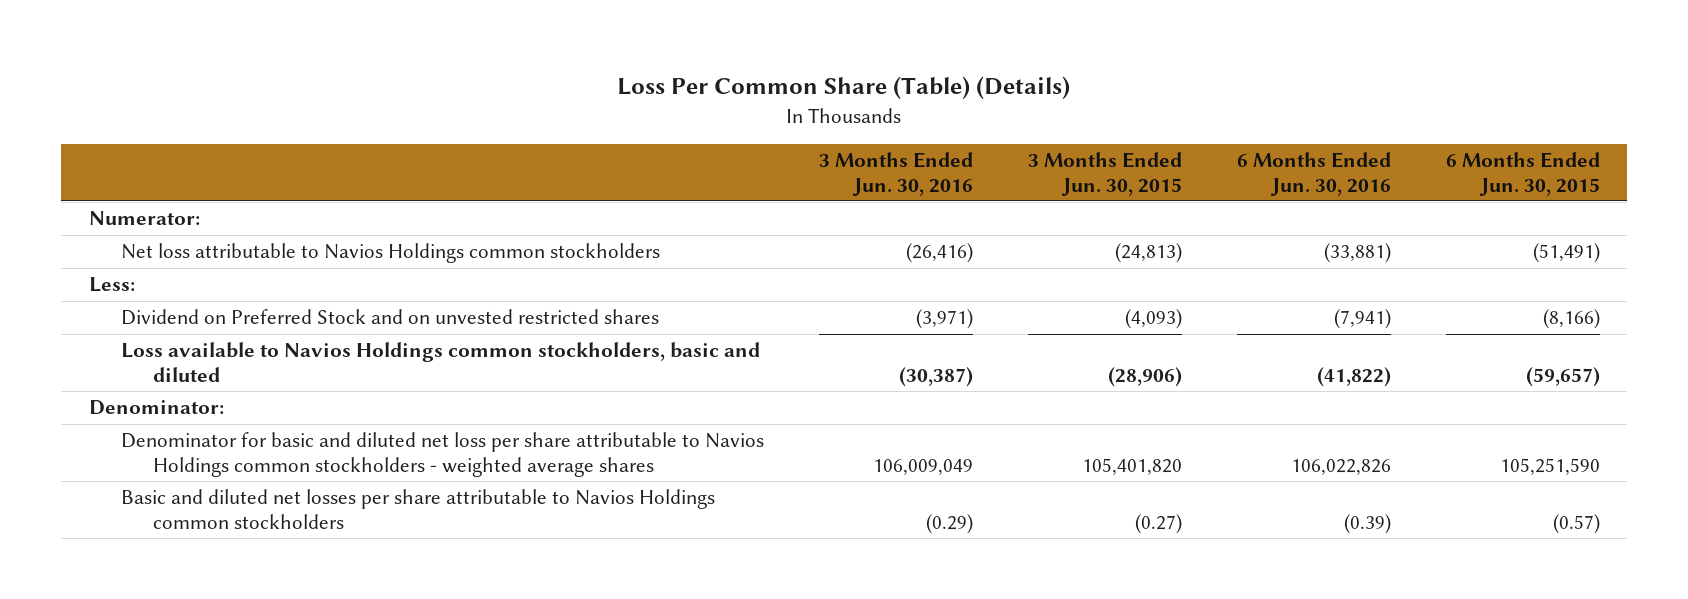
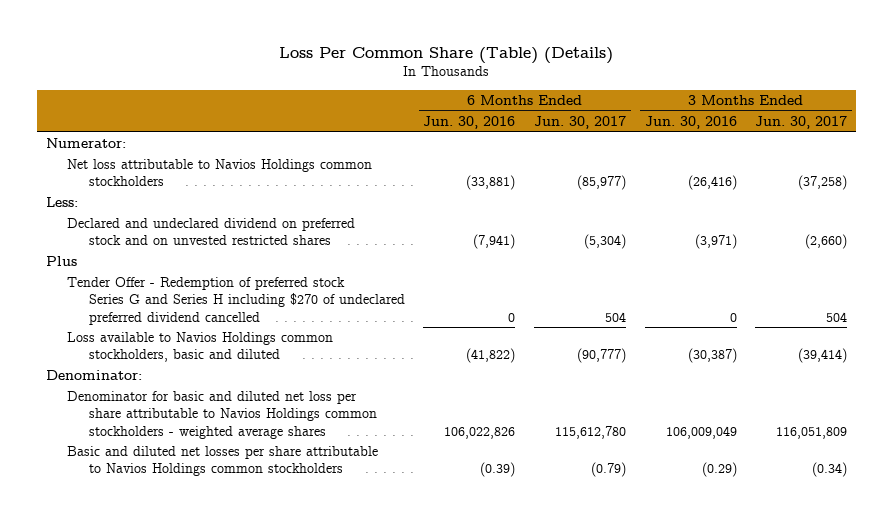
- | 3 Months Ended Jun. 30, 2016 | 3 Months Ended Jun. 30, 2015 | 6 Months Ended Jun. 30, 2016 | 6 Months Ended Jun. 30, 2015
+ | 6 Months Ended Jun. 30, 2016 | 6 Months Ended Jun. 30, 2017 | 3 Months Ended Jun. 30, 2016 | 3 Months Ended Jun. 30, 2017
- Dividend on Preferred Stock and on unvested restricted shares | (3,971) | (4,093) | (7,941) | (8,166)
+ Declared and undeclared dividend on preferred stock and on unvested restricted shares | (7,941) | (5,304) | (3,971) | (2,660)
+ Plus
+ Tender Offer - Redemption of preferred stock Series G and Series H including $270 of undeclared preferred dividend cancelled | 0 | 504 | 0 | 504

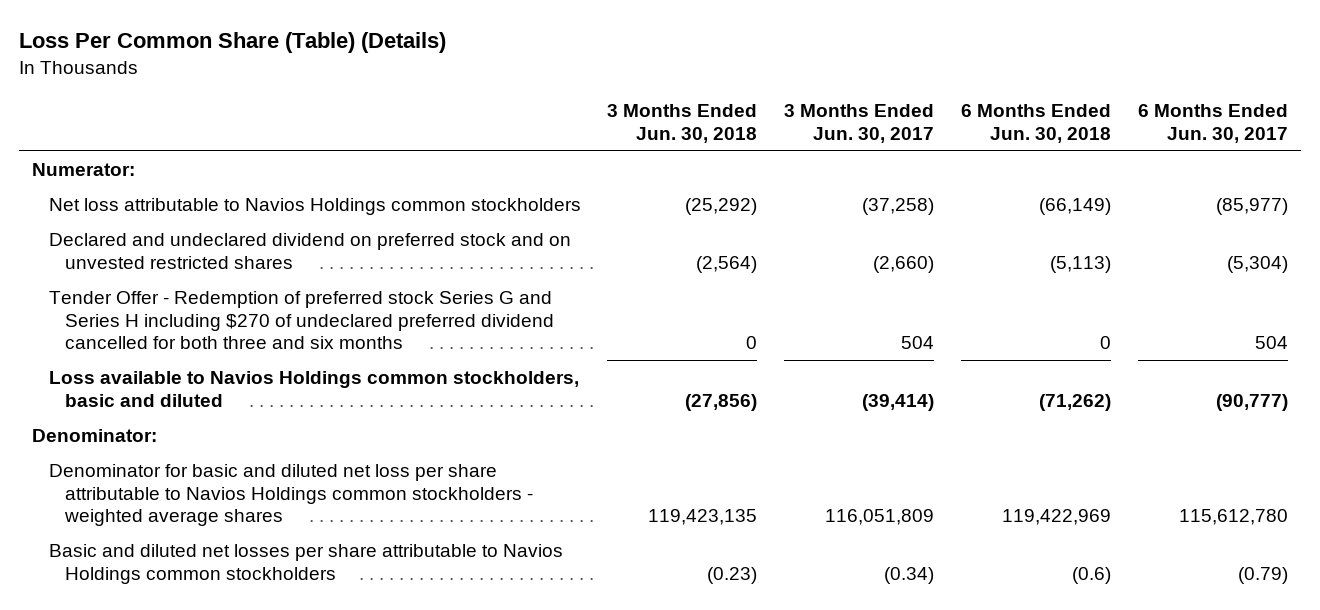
- | 6 Months Ended Jun. 30, 2016 | 6 Months Ended Jun. 30, 2017 | 3 Months Ended Jun. 30, 2016 | 3 Months Ended Jun. 30, 2017
+ | 3 Months Ended Jun. 30, 2018 | 3 Months Ended Jun. 30, 2017 | 6 Months Ended Jun. 30, 2018 | 6 Months Ended Jun. 30, 2017
- Less:
- Plus
- Tender Offer - Redemption of preferred stock Series G and Series H including $270 of undeclared preferred dividend cancelled | 0 | 504 | 0 | 504
+ Tender Offer - Redemption of preferred stock Series G and Series H including $270 of undeclared preferred dividend cancelled for both three and six months | 0 | 504 | 0 | 504

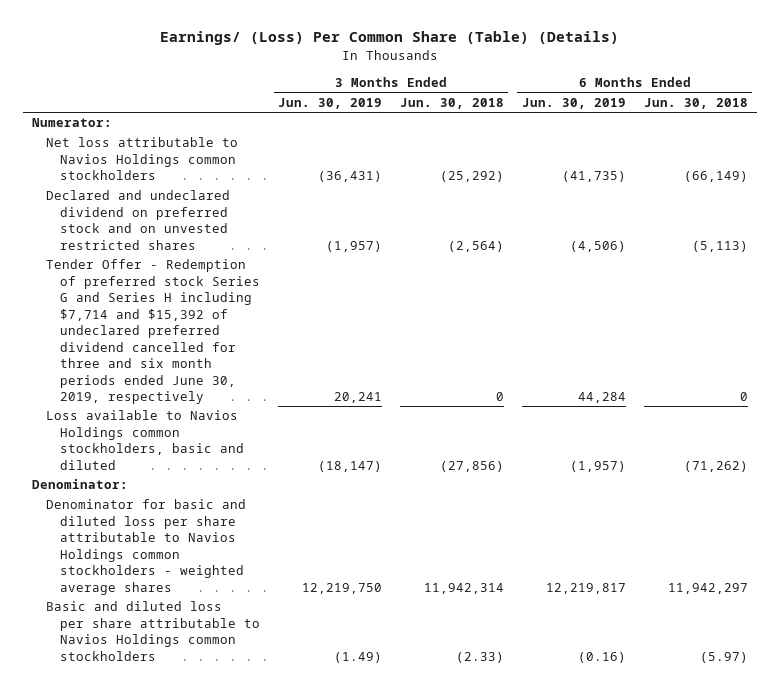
- Loss Per Common Share (Table) (Details)
+ Earnings/ (Loss) Per Common Share (Table) (Details)
- | 3 Months Ended Jun. 30, 2018 | 3 Months Ended Jun. 30, 2017 | 6 Months Ended Jun. 30, 2018 | 6 Months Ended Jun. 30, 2017
+ | 3 Months Ended Jun. 30, 2019 | 3 Months Ended Jun. 30, 2018 | 6 Months Ended Jun. 30, 2019 | 6 Months Ended Jun. 30, 2018
- Tender Offer - Redemption of preferred stock Series G and Series H including $270 of undeclared preferred dividend cancelled for both three and six months | 0 | 504 | 0 | 504
+ Tender Offer - Redemption of preferred stock Series G and Series H including $7,714 and $15,392 of undeclared preferred dividend cancelled for three and six month periods ended June 30, 2019, respectively | 20,241 | 0 | 44,284 | 0
- Denominator for basic and diluted net loss per share attributable to Navios Holdings common stockholders - weighted average shares | 119,423,135 | 116,051,809 | 119,422,969 | 115,612,780
- Basic and diluted net losses per share attributable to Navios Holdings common stockholders | (0.23) | (0.34) | (0.6) | (0.79)
+ Denominator for basic and diluted loss per share attributable to Navios Holdings common stockholders - weighted average shares | 12,219,750 | 11,942,314 | 12,219,817 | 11,942,297
+ Basic and diluted loss per share attributable to Navios Holdings common stockholders | (1.49) | (2.33) | (0.16) | (5.97)

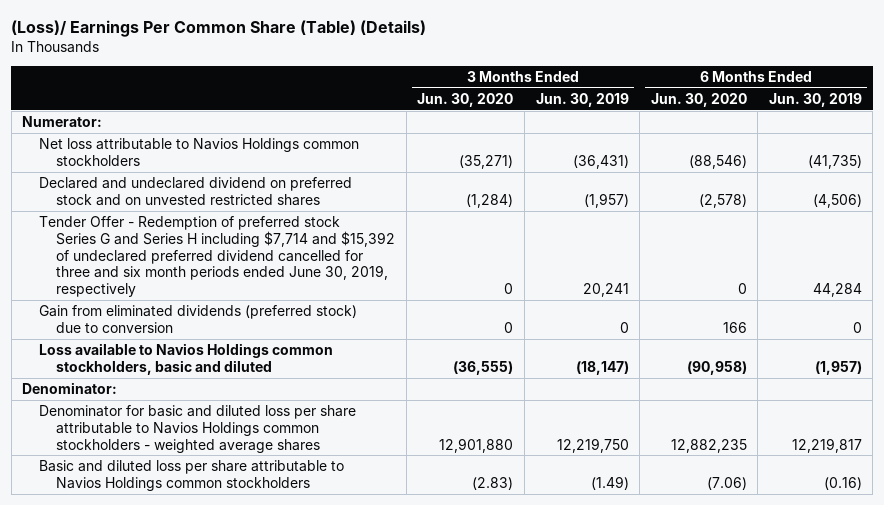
- Earnings/ (Loss) Per Common Share (Table) (Details)
+ (Loss)/ Earnings Per Common Share (Table) (Details)
- | 3 Months Ended Jun. 30, 2019 | 3 Months Ended Jun. 30, 2018 | 6 Months Ended Jun. 30, 2019 | 6 Months Ended Jun. 30, 2018
+ | 3 Months Ended Jun. 30, 2020 | 3 Months Ended Jun. 30, 2019 | 6 Months Ended Jun. 30, 2020 | 6 Months Ended Jun. 30, 2019
+ Gain from eliminated dividends (preferred stock) due to conversion | 0 | 0 | 166 | 0

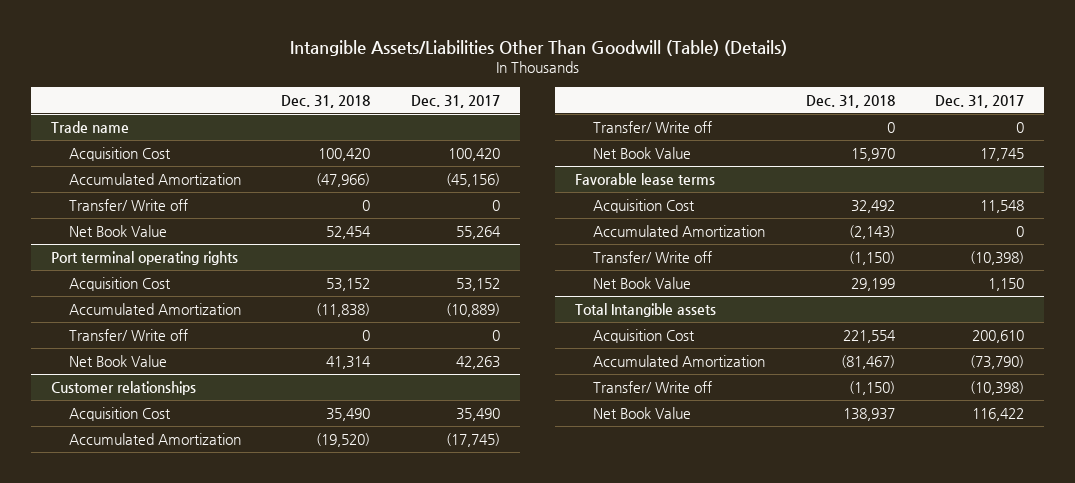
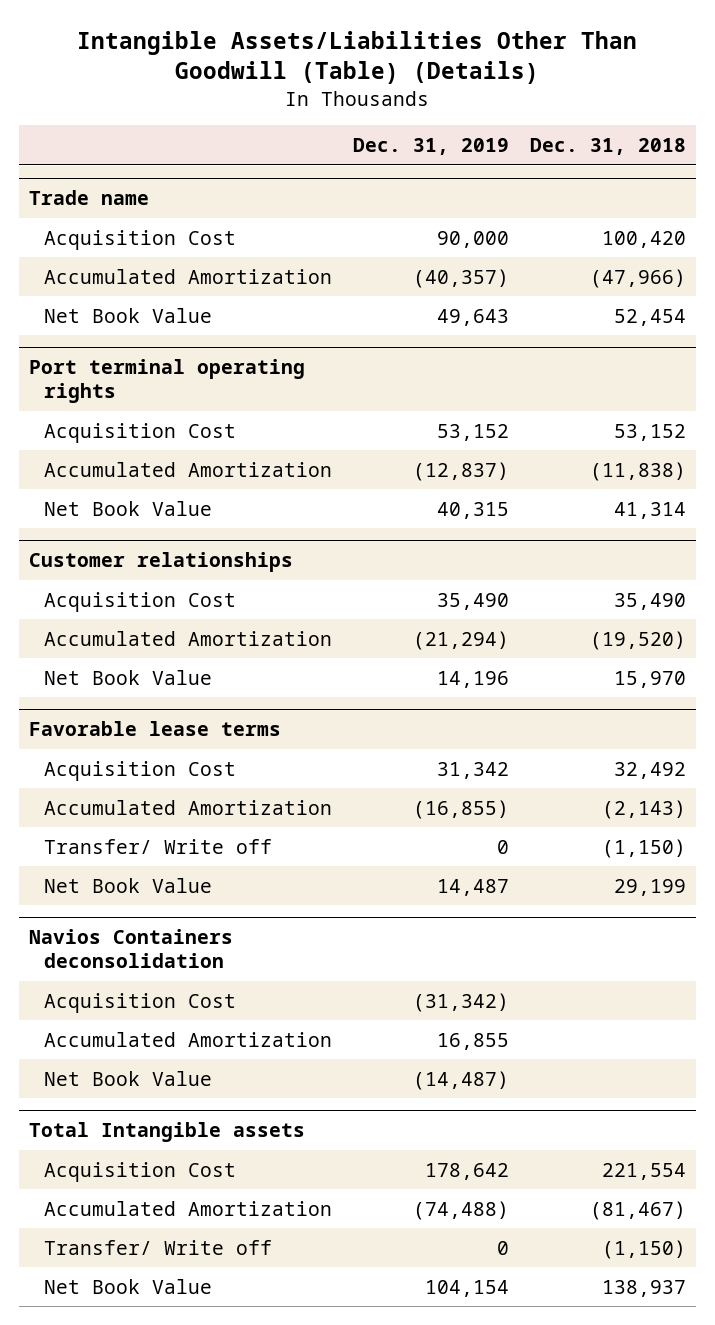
- | Dec. 31, 2018 | Dec. 31, 2017
+ | Dec. 31, 2019 | Dec. 31, 2018
@ Trade name
- Transfer/ Write off | 0 | 0
@ Port terminal operating rights
- Transfer/ Write off | 0 | 0
@ Customer relationships
- Transfer/ Write off | 0 | 0
+ Navios Containers deconsolidation
+ Acquisition Cost | (31,342) |
+ Accumulated Amortization | 16,855 |
+ Net Book Value | (14,487) |

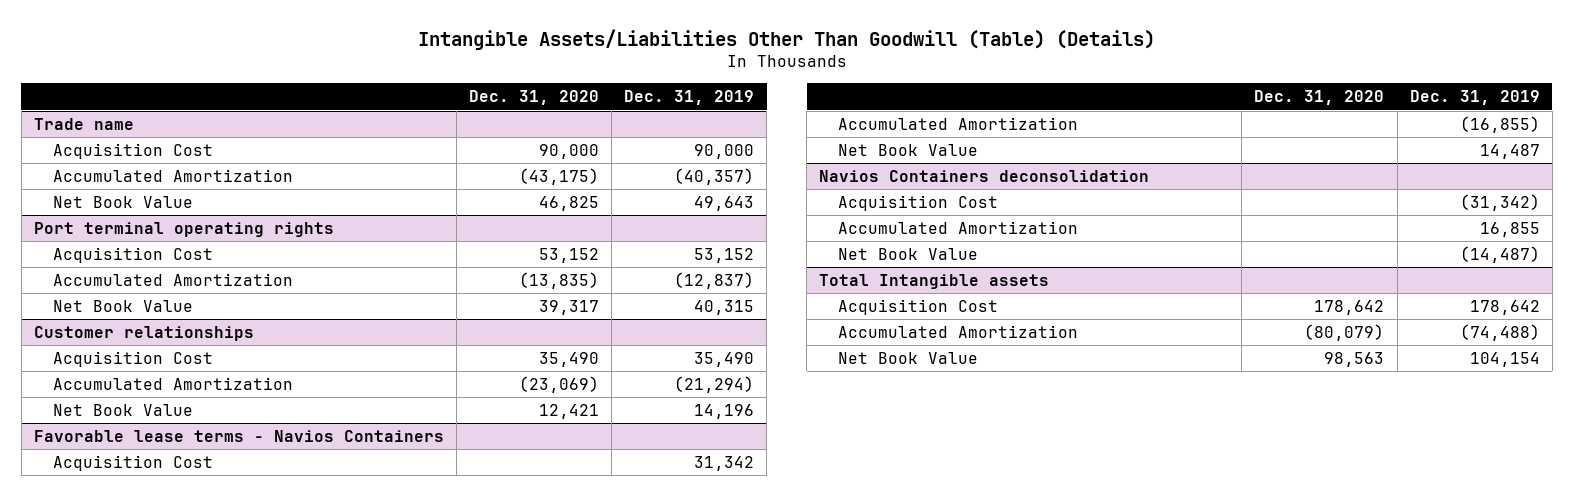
- | Dec. 31, 2019 | Dec. 31, 2018
+ | Dec. 31, 2020 | Dec. 31, 2019
- Favorable lease terms
+ Favorable lease terms - Navios Containers
- Transfer/ Write off | 0 | (1,150)
@ Total Intangible assets
- Transfer/ Write off | 0 | (1,150)

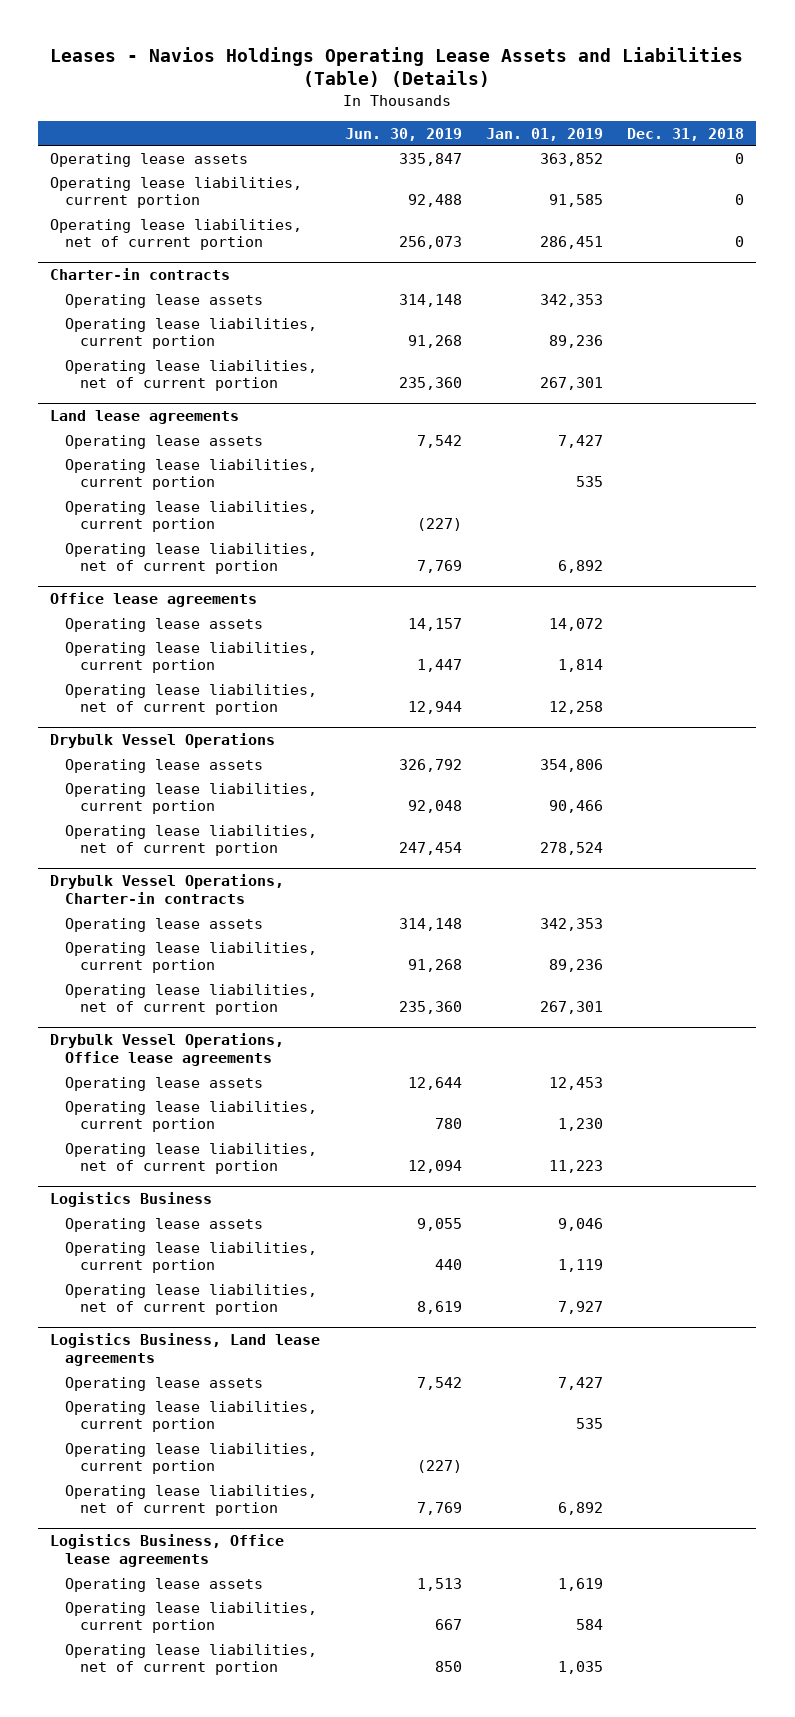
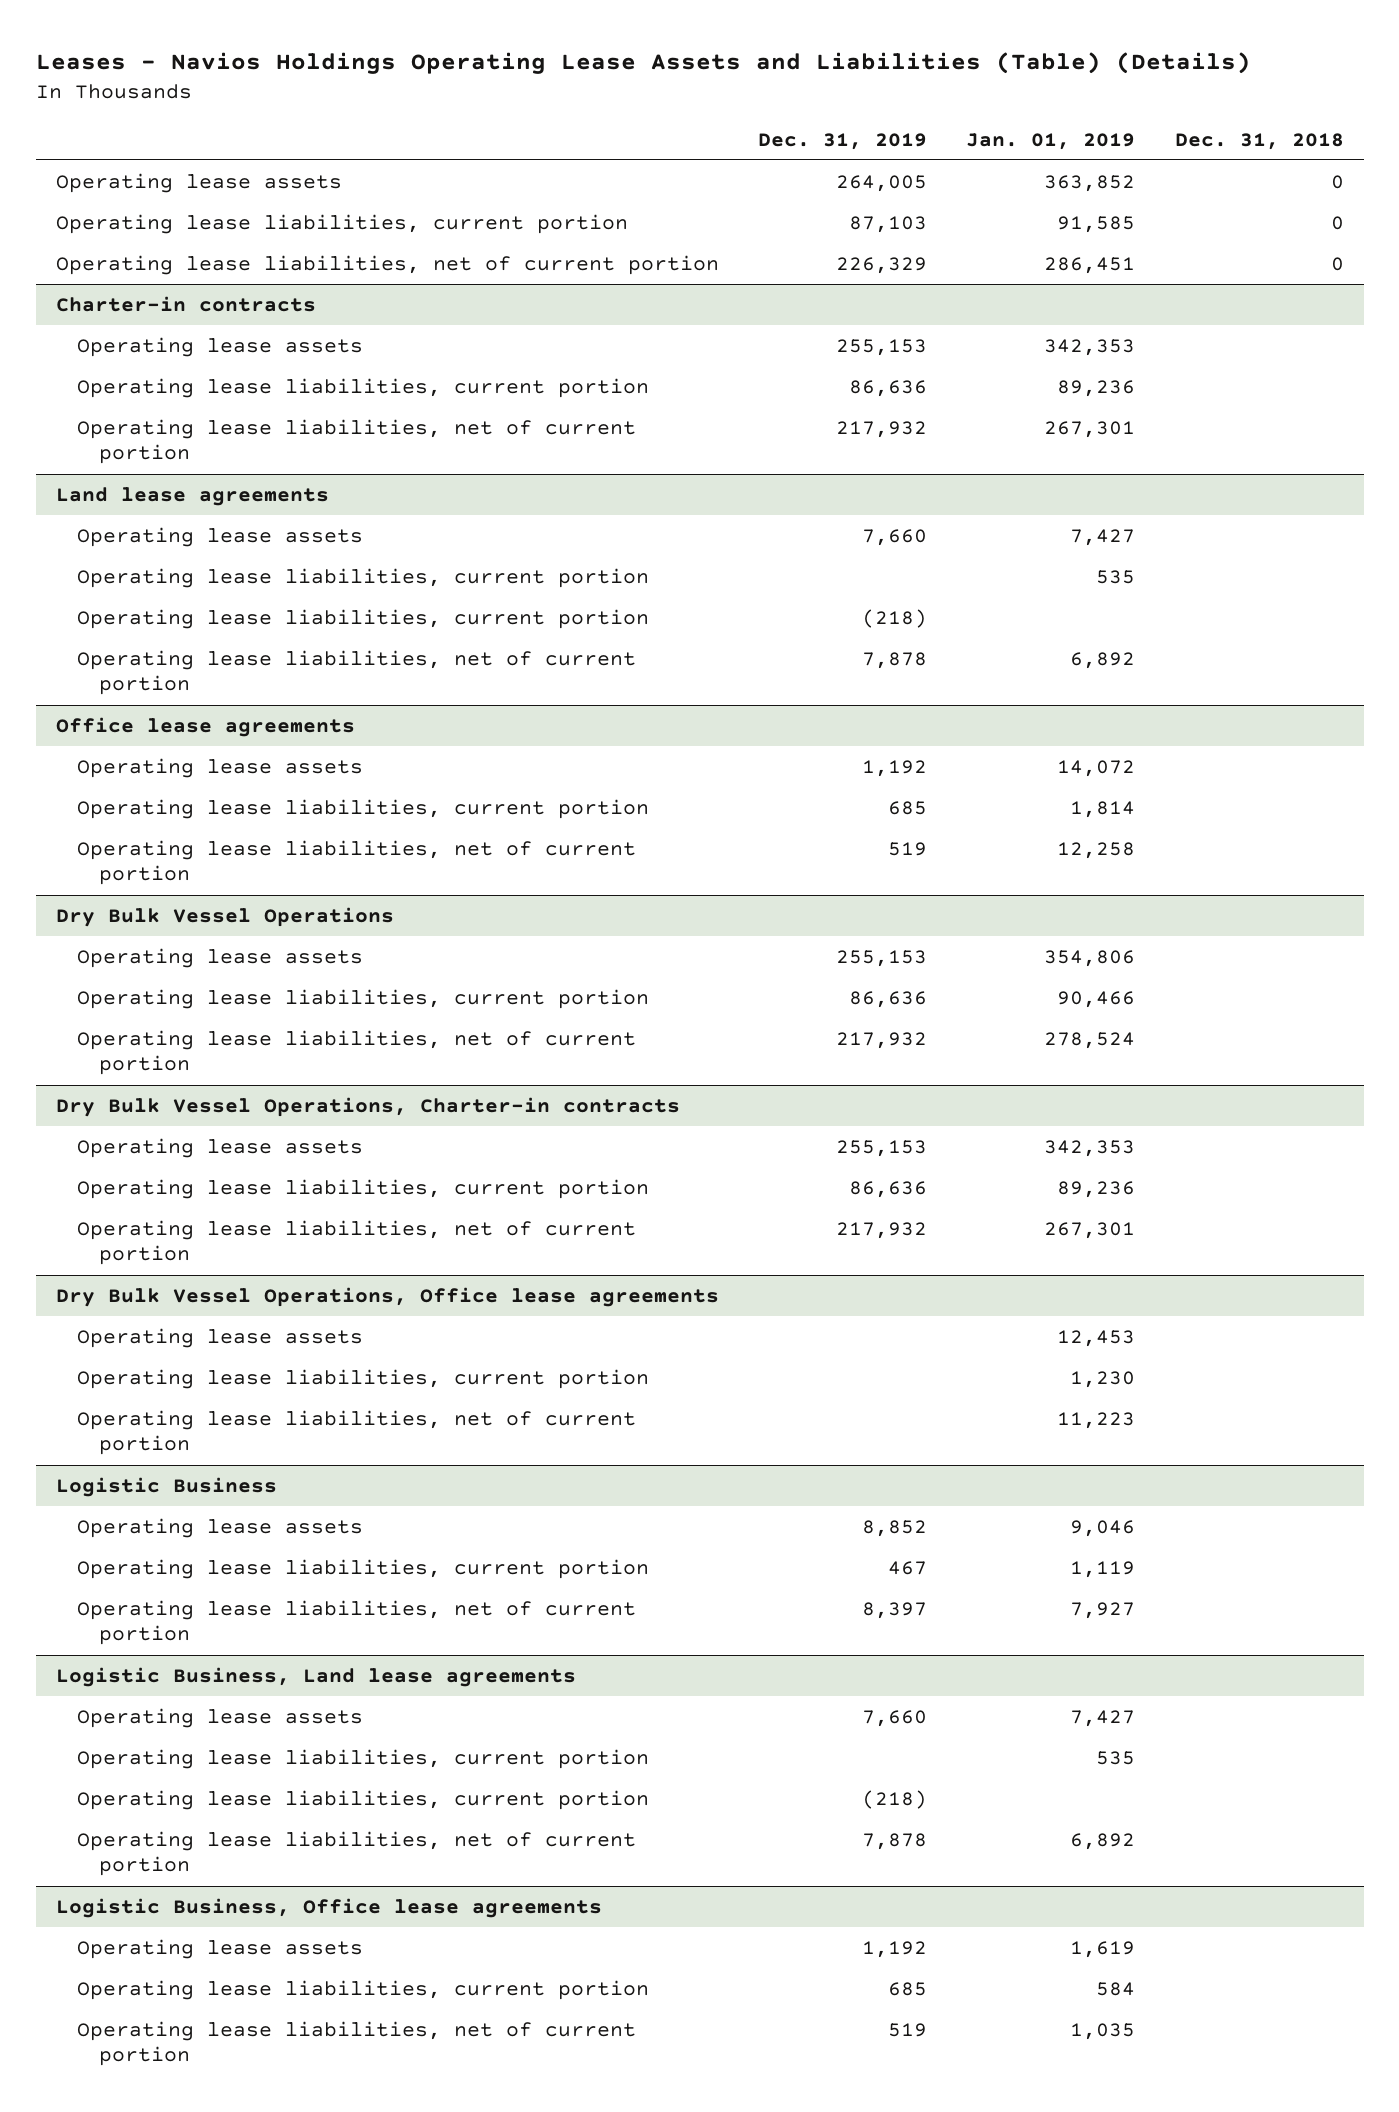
- | Jun. 30, 2019 | Jan. 01, 2019 | Dec. 31, 2018
+ | Dec. 31, 2019 | Jan. 01, 2019 | Dec. 31, 2018
- Drybulk Vessel Operations
+ Dry Bulk Vessel Operations
- Drybulk Vessel Operations, Charter-in contracts
+ Dry Bulk Vessel Operations, Charter-in contracts
- Drybulk Vessel Operations, Office lease agreements
+ Dry Bulk Vessel Operations, Office lease agreements
- Logistics Business
+ Logistic Business
- Logistics Business, Land lease agreements
+ Logistic Business, Land lease agreements
- Logistics Business, Office lease agreements
+ Logistic Business, Office lease agreements

